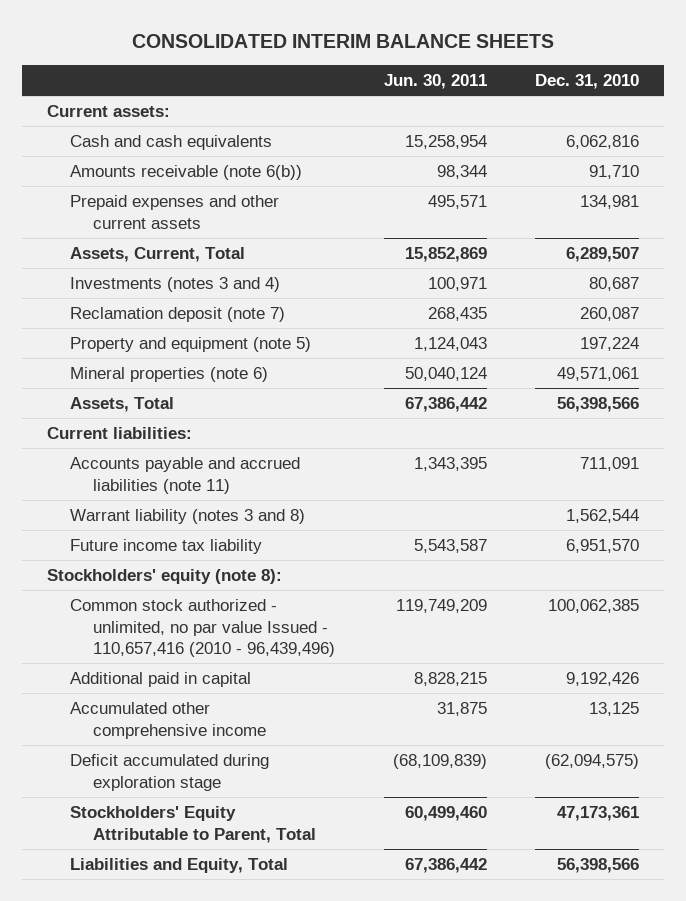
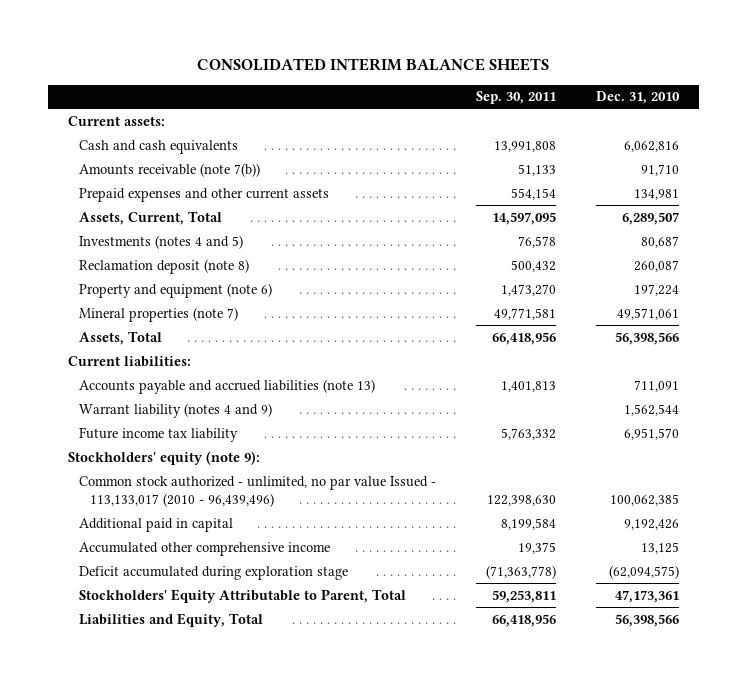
- | Jun. 30, 2011 | Dec. 31, 2010
+ | Sep. 30, 2011 | Dec. 31, 2010
- Amounts receivable (note 6(b)) | 98,344 | 91,710
+ Amounts receivable (note 7(b)) | 51,133 | 91,710
- Investments (notes 3 and 4) | 100,971 | 80,687
- Reclamation deposit (note 7) | 268,435 | 260,087
- Property and equipment (note 5) | 1,124,043 | 197,224
- Mineral properties (note 6) | 50,040,124 | 49,571,061
+ Investments (notes 4 and 5) | 76,578 | 80,687
+ Reclamation deposit (note 8) | 500,432 | 260,087
+ Property and equipment (note 6) | 1,473,270 | 197,224
+ Mineral properties (note 7) | 49,771,581 | 49,571,061
- Accounts payable and accrued liabilities (note 11) | 1,343,395 | 711,091
- Warrant liability (notes 3 and 8) | | 1,562,544
+ Accounts payable and accrued liabilities (note 13) | 1,401,813 | 711,091
+ Warrant liability (notes 4 and 9) | | 1,562,544
- Stockholders' equity (note 8):
- Common stock authorized - unlimited, no par value Issued - 110,657,416 (2010 - 96,439,496) | 119,749,209 | 100,062,385
+ Stockholders' equity (note 9):
+ Common stock authorized - unlimited, no par value Issued - 113,133,017 (2010 - 96,439,496) | 122,398,630 | 100,062,385

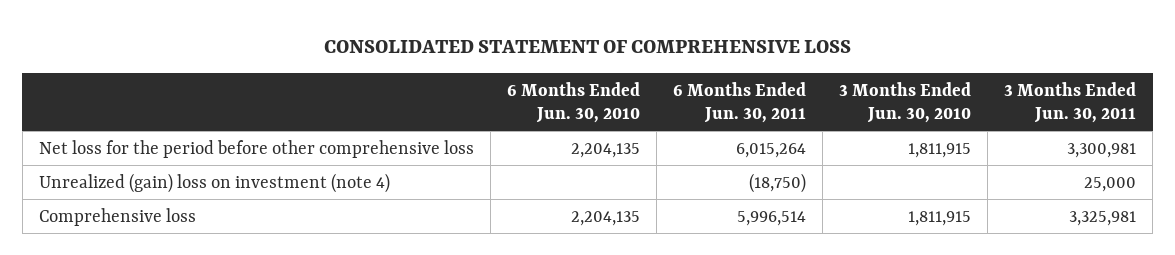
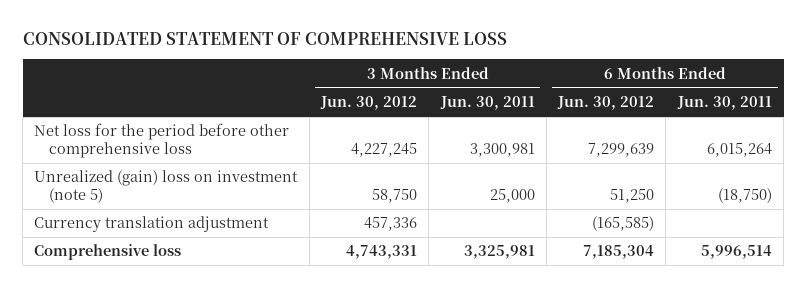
- | 6 Months Ended Jun. 30, 2010 | 6 Months Ended Jun. 30, 2011 | 3 Months Ended Jun. 30, 2010 | 3 Months Ended Jun. 30, 2011
+ | 3 Months Ended Jun. 30, 2012 | 3 Months Ended Jun. 30, 2011 | 6 Months Ended Jun. 30, 2012 | 6 Months Ended Jun. 30, 2011
- Unrealized (gain) loss on investment (note 4) | | (18,750) | | 25,000
+ Unrealized (gain) loss on investment (note 5) | 58,750 | 25,000 | 51,250 | (18,750)
+ Currency translation adjustment | 457,336 | | (165,585) |

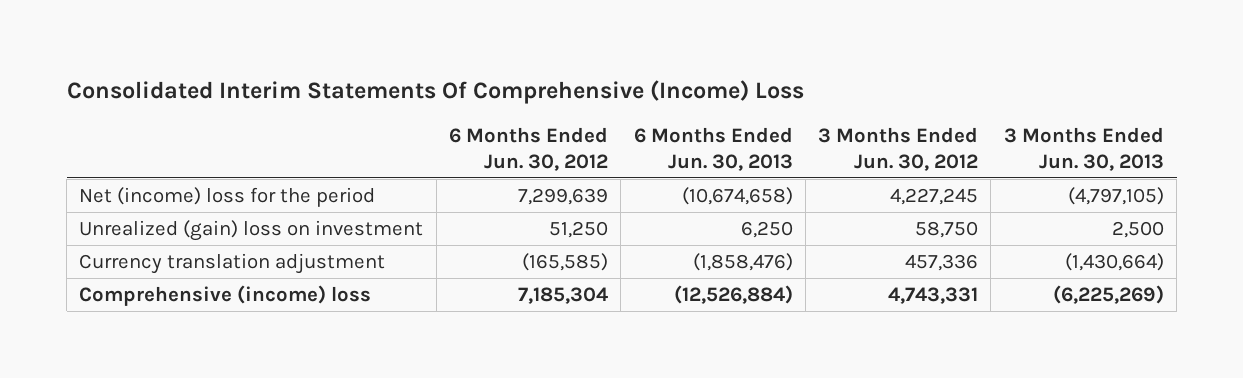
- CONSOLIDATED STATEMENT OF COMPREHENSIVE LOSS
+ Consolidated Interim Statements Of Comprehensive (Income) Loss
- | 3 Months Ended Jun. 30, 2012 | 3 Months Ended Jun. 30, 2011 | 6 Months Ended Jun. 30, 2012 | 6 Months Ended Jun. 30, 2011
+ | 6 Months Ended Jun. 30, 2012 | 6 Months Ended Jun. 30, 2013 | 3 Months Ended Jun. 30, 2012 | 3 Months Ended Jun. 30, 2013
- Net loss for the period before other comprehensive loss | 4,227,245 | 3,300,981 | 7,299,639 | 6,015,264
- Unrealized (gain) loss on investment (note 5) | 58,750 | 25,000 | 51,250 | (18,750)
+ Net (income) loss for the period | 7,299,639 | (10,674,658) | 4,227,245 | (4,797,105)
+ Unrealized (gain) loss on investment | 51,250 | 6,250 | 58,750 | 2,500
- Comprehensive loss | 4,743,331 | 3,325,981 | 7,185,304 | 5,996,514
+ Comprehensive (income) loss | 7,185,304 | (12,526,884) | 4,743,331 | (6,225,269)

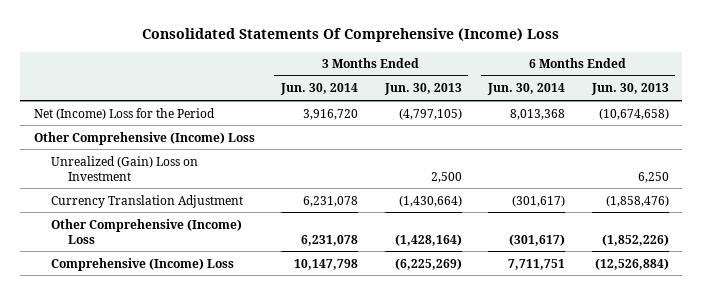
- Consolidated Interim Statements Of Comprehensive (Income) Loss
+ Consolidated Statements Of Comprehensive (Income) Loss
- | 6 Months Ended Jun. 30, 2012 | 6 Months Ended Jun. 30, 2013 | 3 Months Ended Jun. 30, 2012 | 3 Months Ended Jun. 30, 2013
+ | 3 Months Ended Jun. 30, 2014 | 3 Months Ended Jun. 30, 2013 | 6 Months Ended Jun. 30, 2014 | 6 Months Ended Jun. 30, 2013
- Net (income) loss for the period | 7,299,639 | (10,674,658) | 4,227,245 | (4,797,105)
- Unrealized (gain) loss on investment | 51,250 | 6,250 | 58,750 | 2,500
- Currency translation adjustment | (165,585) | (1,858,476) | 457,336 | (1,430,664)
- Comprehensive (income) loss | 7,185,304 | (12,526,884) | 4,743,331 | (6,225,269)
+ Net (Income) Loss for the Period | 3,916,720 | (4,797,105) | 8,013,368 | (10,674,658)
+ Other Comprehensive (Income) Loss
+ Unrealized (Gain) Loss on Investment | | 2,500 | | 6,250
+ Currency Translation Adjustment | 6,231,078 | (1,430,664) | (301,617) | (1,858,476)
+ Other Comprehensive (Income) Loss | 6,231,078 | (1,428,164) | (301,617) | (1,852,226)
+ Comprehensive (Income) Loss | 10,147,798 | (6,225,269) | 7,711,751 | (12,526,884)

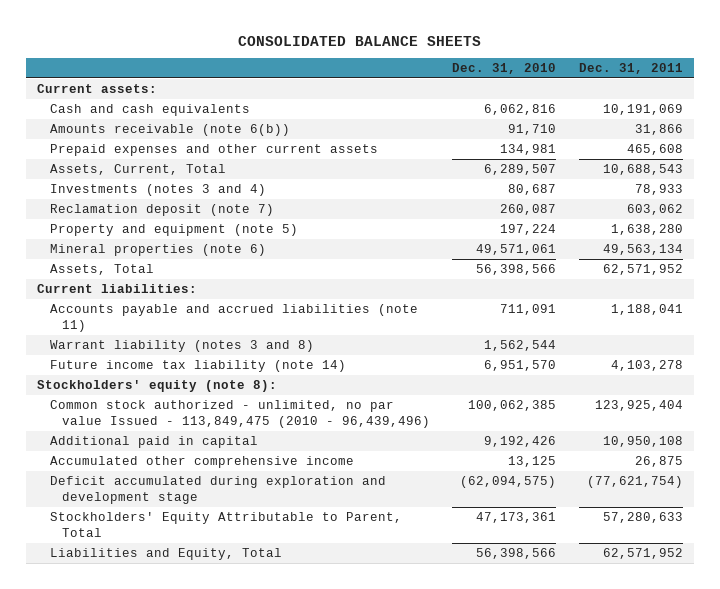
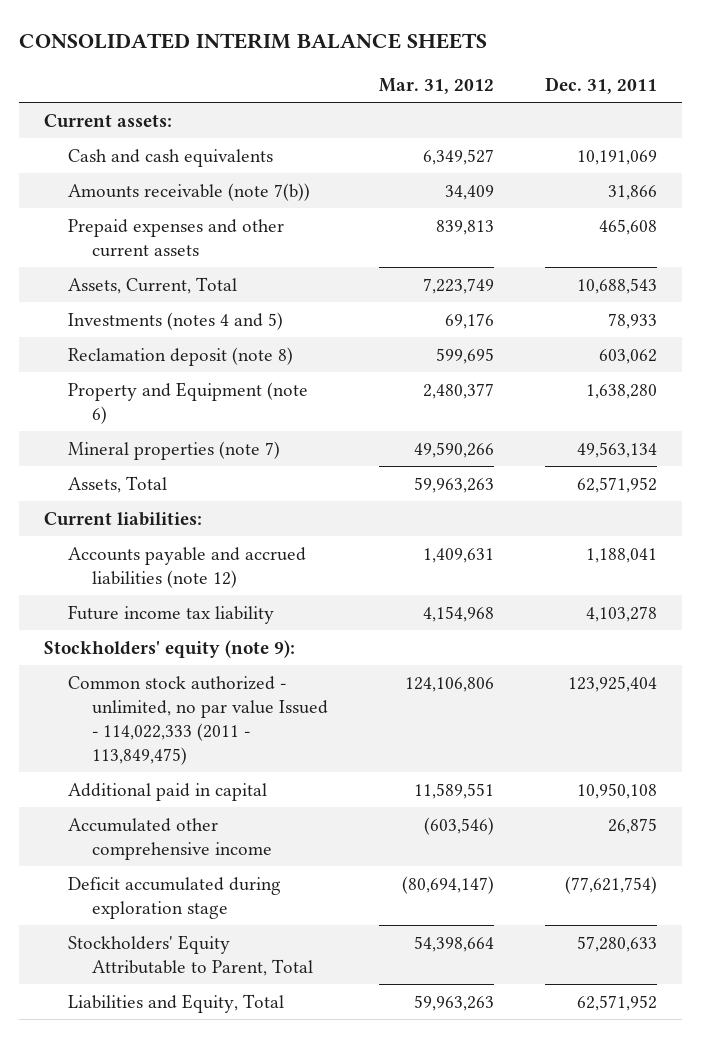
- CONSOLIDATED BALANCE SHEETS
+ CONSOLIDATED INTERIM BALANCE SHEETS
- | Dec. 31, 2010 | Dec. 31, 2011
+ | Mar. 31, 2012 | Dec. 31, 2011
- Amounts receivable (note 6(b)) | 91,710 | 31,866
+ Amounts receivable (note 7(b)) | 34,409 | 31,866
- Investments (notes 3 and 4) | 80,687 | 78,933
- Reclamation deposit (note 7) | 260,087 | 603,062
- Property and equipment (note 5) | 197,224 | 1,638,280
- Mineral properties (note 6) | 49,571,061 | 49,563,134
+ Investments (notes 4 and 5) | 69,176 | 78,933
+ Reclamation deposit (note 8) | 599,695 | 603,062
+ Property and Equipment (note 6) | 2,480,377 | 1,638,280
+ Mineral properties (note 7) | 49,590,266 | 49,563,134
- Accounts payable and accrued liabilities (note 11) | 711,091 | 1,188,041
- Warrant liability (notes 3 and 8) | 1,562,544 |
- Future income tax liability (note 14) | 6,951,570 | 4,103,278
- Stockholders' equity (note 8):
- Common stock authorized - unlimited, no par value Issued - 113,849,475 (2010 - 96,439,496) | 100,062,385 | 123,925,404
+ Accounts payable and accrued liabilities (note 12) | 1,409,631 | 1,188,041
+ Future income tax liability | 4,154,968 | 4,103,278
+ Stockholders' equity (note 9):
+ Common stock authorized - unlimited, no par value Issued - 114,022,333 (2011 - 113,849,475) | 124,106,806 | 123,925,404
- Deficit accumulated during exploration and development stage | (62,094,575) | (77,621,754)
+ Deficit accumulated during exploration stage | (80,694,147) | (77,621,754)

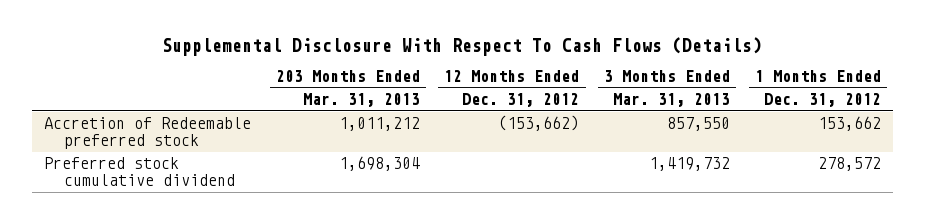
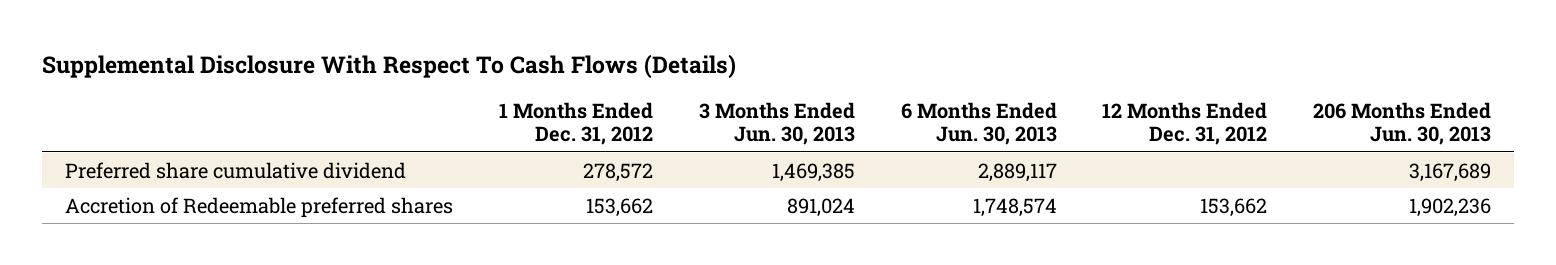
- | 203 Months Ended Mar. 31, 2013 | 12 Months Ended Dec. 31, 2012 | 3 Months Ended Mar. 31, 2013 | 1 Months Ended Dec. 31, 2012
+ | 1 Months Ended Dec. 31, 2012 | 3 Months Ended Jun. 30, 2013 | 6 Months Ended Jun. 30, 2013 | 12 Months Ended Dec. 31, 2012 | 206 Months Ended Jun. 30, 2013
- Accretion of Redeemable preferred stock | 1,011,212 | (153,662) | 857,550 | 153,662
- Preferred stock cumulative dividend | 1,698,304 | | 1,419,732 | 278,572
+ Preferred share cumulative dividend | 278,572 | 1,469,385 | 2,889,117 | | 3,167,689
+ Accretion of Redeemable preferred shares | 153,662 | 891,024 | 1,748,574 | 153,662 | 1,902,236

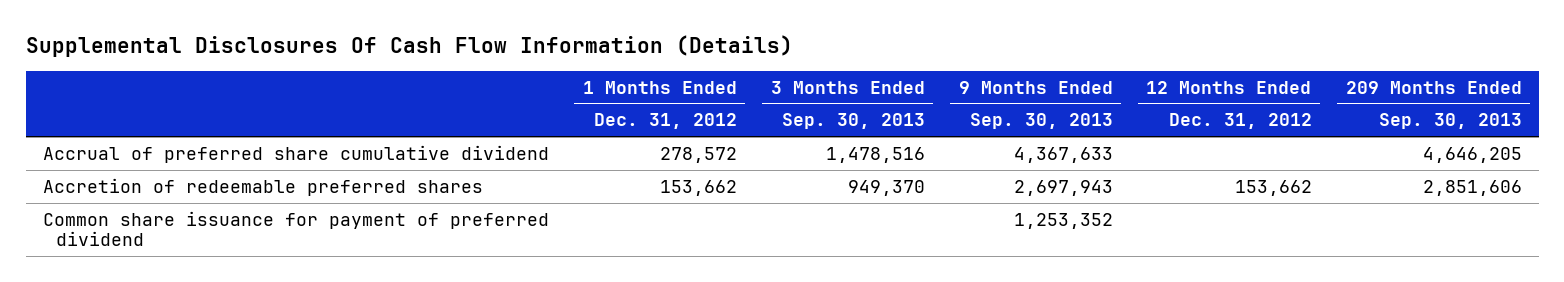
- Supplemental Disclosure With Respect To Cash Flows (Details)
+ Supplemental Disclosures Of Cash Flow Information (Details)
- | 1 Months Ended Dec. 31, 2012 | 3 Months Ended Jun. 30, 2013 | 6 Months Ended Jun. 30, 2013 | 12 Months Ended Dec. 31, 2012 | 206 Months Ended Jun. 30, 2013
+ | 1 Months Ended Dec. 31, 2012 | 3 Months Ended Sep. 30, 2013 | 9 Months Ended Sep. 30, 2013 | 12 Months Ended Dec. 31, 2012 | 209 Months Ended Sep. 30, 2013
- Preferred share cumulative dividend | 278,572 | 1,469,385 | 2,889,117 | | 3,167,689
- Accretion of Redeemable preferred shares | 153,662 | 891,024 | 1,748,574 | 153,662 | 1,902,236
+ Accrual of preferred share cumulative dividend | 278,572 | 1,478,516 | 4,367,633 | | 4,646,205
+ Accretion of redeemable preferred shares | 153,662 | 949,370 | 2,697,943 | 153,662 | 2,851,606
+ Common share issuance for payment of preferred dividend | | | 1,253,352 | |

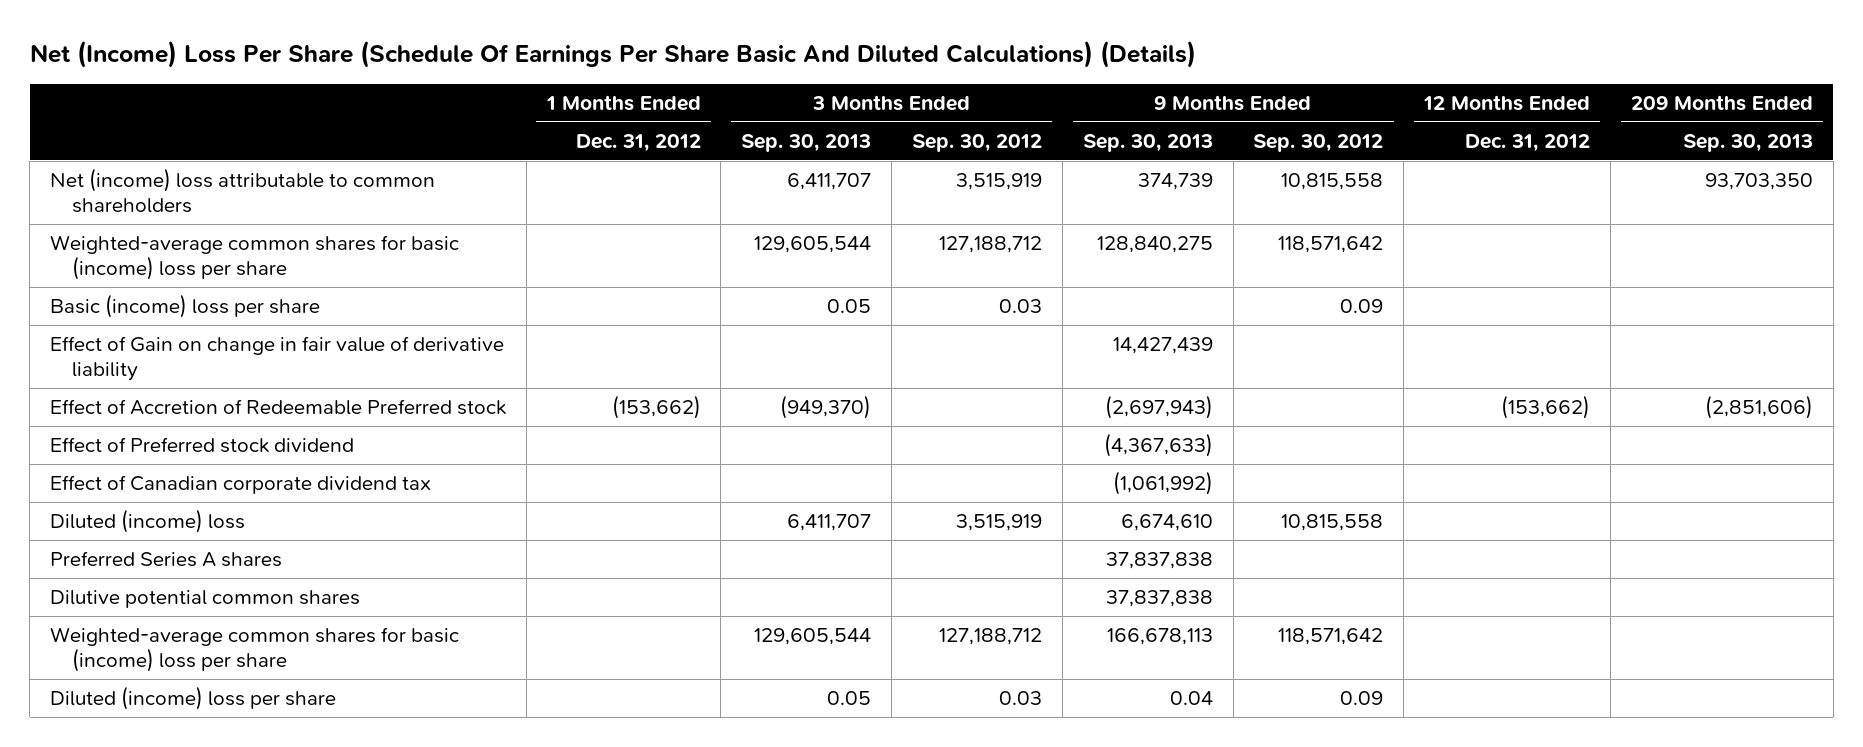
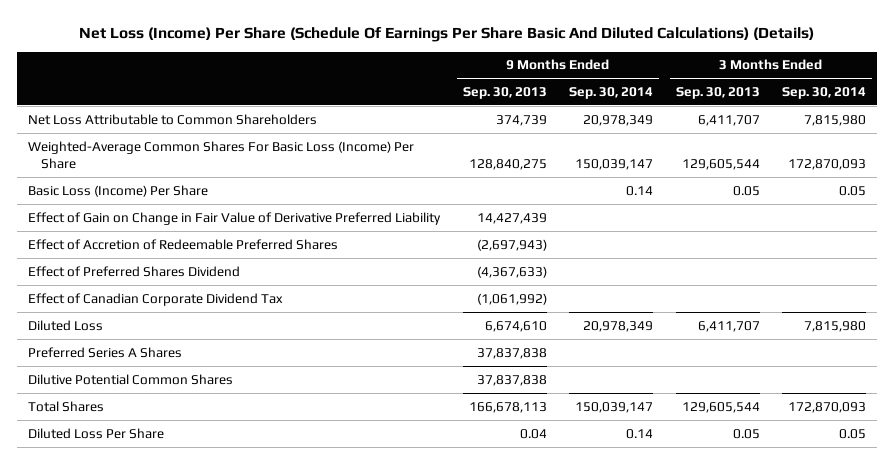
- Net (Income) Loss Per Share (Schedule Of Earnings Per Share Basic And Diluted Calculations) (Details)
+ Net Loss (Income) Per Share (Schedule Of Earnings Per Share Basic And Diluted Calculations) (Details)
- | 1 Months Ended Dec. 31, 2012 | 3 Months Ended Sep. 30, 2013 | 3 Months Ended Sep. 30, 2012 | 9 Months Ended Sep. 30, 2013 | 9 Months Ended Sep. 30, 2012 | 12 Months Ended Dec. 31, 2012 | 209 Months Ended Sep. 30, 2013
+ | 9 Months Ended Sep. 30, 2013 | 9 Months Ended Sep. 30, 2014 | 3 Months Ended Sep. 30, 2013 | 3 Months Ended Sep. 30, 2014
- Net (income) loss attributable to common shareholders | | 6,411,707 | 3,515,919 | 374,739 | 10,815,558 | | 93,703,350
- Weighted-average common shares for basic (income) loss per share | | 129,605,544 | 127,188,712 | 128,840,275 | 118,571,642 | |
- Basic (income) loss per share | | 0.05 | 0.03 | | 0.09 | |
- Effect of Gain on change in fair value of derivative liability | | | | 14,427,439 | | |
- Effect of Accretion of Redeemable Preferred stock | (153,662) | (949,370) | | (2,697,943) | | (153,662) | (2,851,606)
- Effect of Preferred stock dividend | | | | (4,367,633) | | |
- Effect of Canadian corporate dividend tax | | | | (1,061,992) | | |
- Diluted (income) loss | | 6,411,707 | 3,515,919 | 6,674,610 | 10,815,558 | |
- Preferred Series A shares | | | | 37,837,838 | | |
- Dilutive potential common shares | | | | 37,837,838 | | |
- Weighted-average common shares for basic (income) loss per share | | 129,605,544 | 127,188,712 | 166,678,113 | 118,571,642 | |
- Diluted (income) loss per share | | 0.05 | 0.03 | 0.04 | 0.09 | |
+ Net Loss Attributable to Common Shareholders | 374,739 | 20,978,349 | 6,411,707 | 7,815,980
+ Weighted-Average Common Shares For Basic Loss (Income) Per Share | 128,840,275 | 150,039,147 | 129,605,544 | 172,870,093
+ Basic Loss (Income) Per Share | | 0.14 | 0.05 | 0.05
+ Effect of Gain on Change in Fair Value of Derivative Preferred Liability | 14,427,439 | | |
+ Effect of Accretion of Redeemable Preferred Shares | (2,697,943) | | |
+ Effect of Preferred Shares Dividend | (4,367,633) | | |
+ Effect of Canadian Corporate Dividend Tax | (1,061,992) | | |
+ Diluted Loss | 6,674,610 | 20,978,349 | 6,411,707 | 7,815,980
+ Preferred Series A Shares | 37,837,838 | | |
+ Dilutive Potential Common Shares | 37,837,838 | | |
+ Total Shares | 166,678,113 | 150,039,147 | 129,605,544 | 172,870,093
+ Diluted Loss Per Share | 0.04 | 0.14 | 0.05 | 0.05

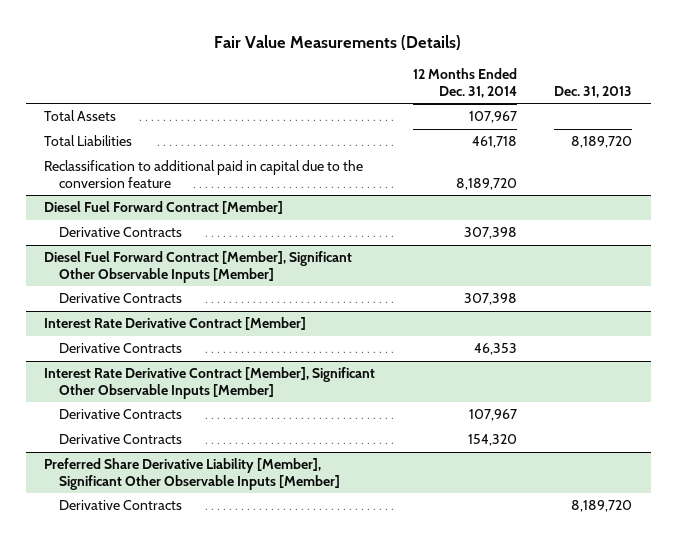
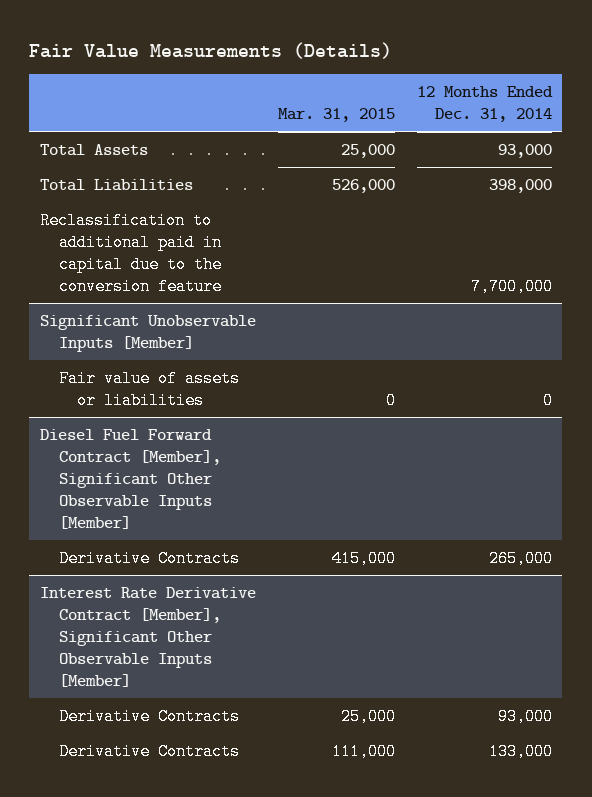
- | 12 Months Ended Dec. 31, 2014 | Dec. 31, 2013
+ | Mar. 31, 2015 | 12 Months Ended Dec. 31, 2014
- Total Assets | 107,967 |
- Total Liabilities | 461,718 | 8,189,720
- Reclassification to additional paid in capital due to the conversion feature | 8,189,720 |
- Diesel Fuel Forward Contract [Member]
- Derivative Contracts | 307,398 |
+ Total Assets | 25,000 | 93,000
+ Total Liabilities | 526,000 | 398,000
+ Reclassification to additional paid in capital due to the conversion feature | | 7,700,000
+ Significant Unobservable Inputs [Member]
+ Fair value of assets or liabilities | 0 | 0
@ Diesel Fuel Forward Contract [Member], Significant Other Observable Inputs [Member]
- Derivative Contracts | 307,398 |
- Interest Rate Derivative Contract [Member]
- Derivative Contracts | 46,353 |
@ Diesel Fuel Forward Contract [Member], Significant Other Observable Inputs [Member]
+ Derivative Contracts | 415,000 | 265,000
@ Interest Rate Derivative Contract [Member], Significant Other Observable Inputs [Member]
- Derivative Contracts | 107,967 |
- Derivative Contracts | 154,320 |
- Preferred Share Derivative Liability [Member], Significant Other Observable Inputs [Member]
- Derivative Contracts | | 8,189,720
@ Interest Rate Derivative Contract [Member], Significant Other Observable Inputs [Member]
+ Derivative Contracts | 25,000 | 93,000
+ Derivative Contracts | 111,000 | 133,000

